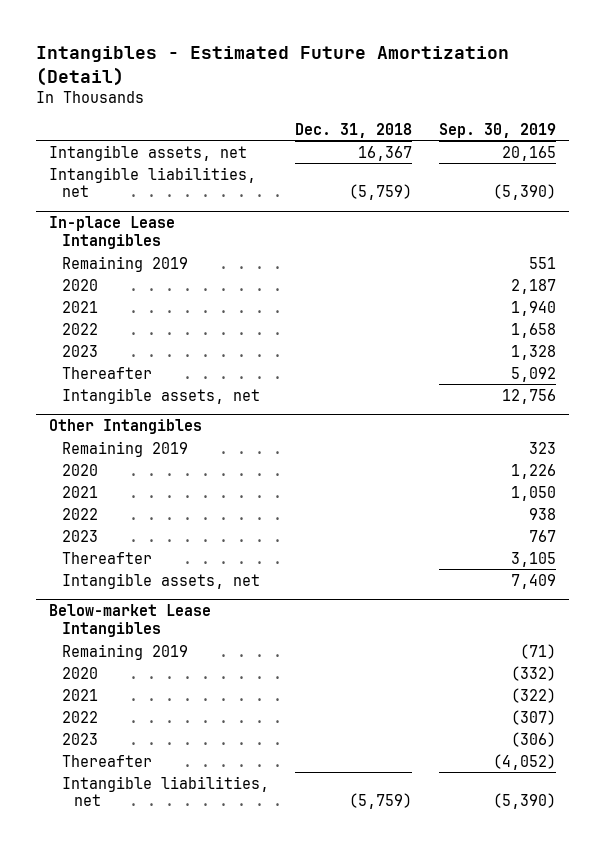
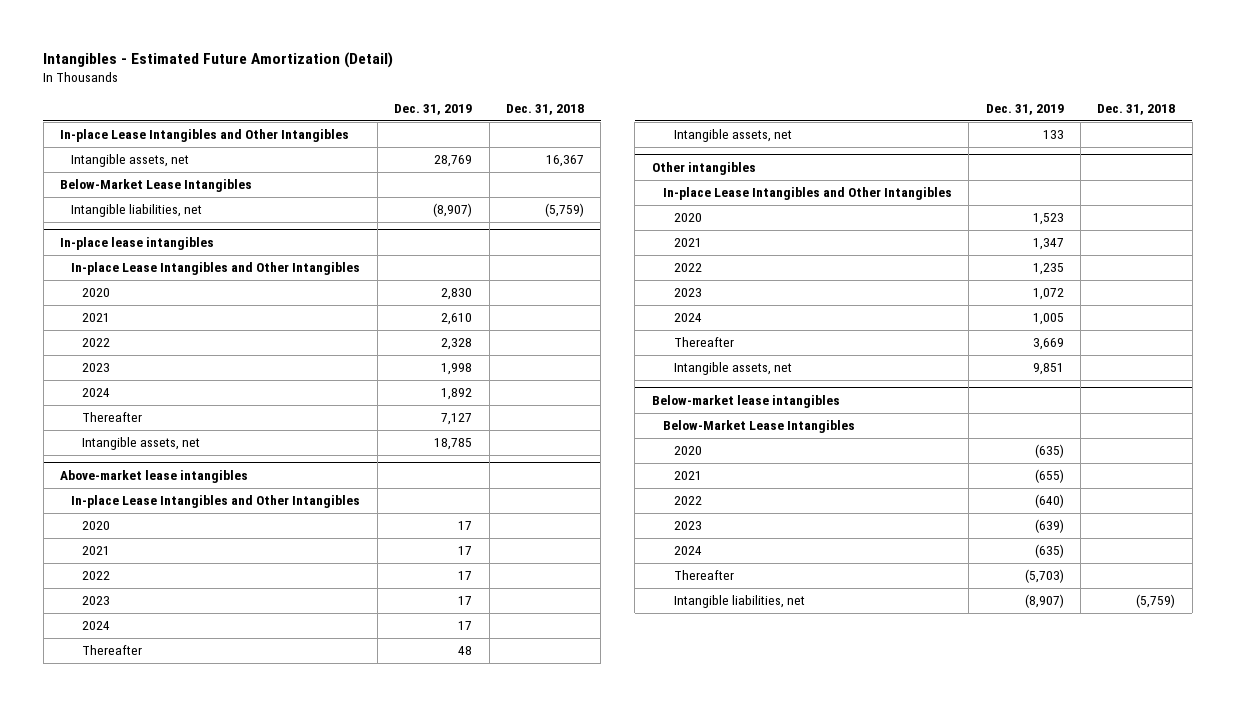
- | Dec. 31, 2018 | Sep. 30, 2019
+ | Dec. 31, 2019 | Dec. 31, 2018
+ In-place Lease Intangibles and Other Intangibles
+ Below-Market Lease Intangibles
- In-place Lease Intangibles
- Remaining 2019 | | 551
+ In-place lease intangibles
+ In-place Lease Intangibles and Other Intangibles
+ 2024 | 1,892 |
- Other Intangibles
- Remaining 2019 | | 323
+ Above-market lease intangibles
+ In-place Lease Intangibles and Other Intangibles
+ 2020 | 17 |
+ 2021 | 17 |
+ 2022 | 17 |
+ 2023 | 17 |
+ 2024 | 17 |
+ Thereafter | 48 |
+ Intangible assets, net | 133 |
+ Other intangibles
+ In-place Lease Intangibles and Other Intangibles
+ 2024 | 1,005 |
- Below-market Lease Intangibles
- Remaining 2019 | | (71)
+ Below-market lease intangibles
+ Below-Market Lease Intangibles
+ 2024 | (635) |

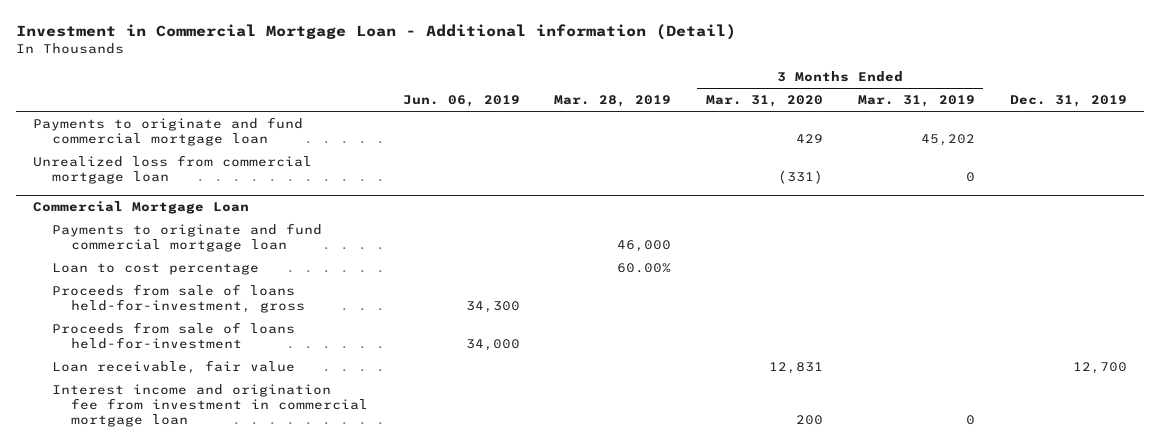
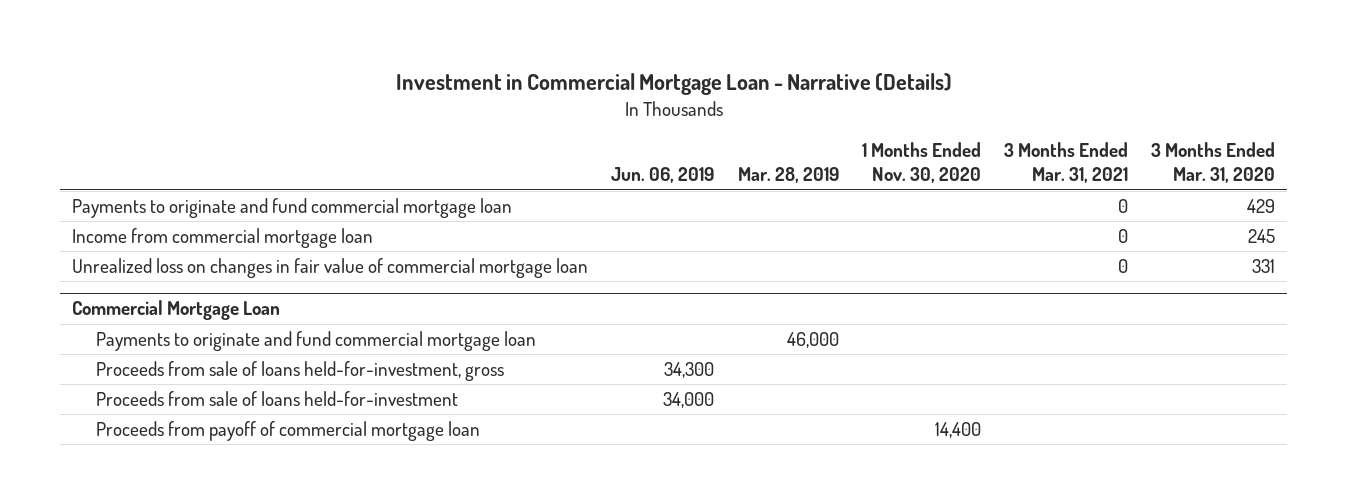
- Investment in Commercial Mortgage Loan - Additional information (Detail)
+ Investment in Commercial Mortgage Loan - Narrative (Details)
- | Jun. 06, 2019 | Mar. 28, 2019 | 3 Months Ended Mar. 31, 2020 | 3 Months Ended Mar. 31, 2019 | Dec. 31, 2019
+ | Jun. 06, 2019 | Mar. 28, 2019 | 1 Months Ended Nov. 30, 2020 | 3 Months Ended Mar. 31, 2021 | 3 Months Ended Mar. 31, 2020
- Unrealized loss from commercial mortgage loan | | | (331) | 0 |
+ Income from commercial mortgage loan | | | | 0 | 245
+ Unrealized loss on changes in fair value of commercial mortgage loan | | | | 0 | 331
@ Commercial Mortgage Loan
- Loan to cost percentage | | 60.00% | | |
- Loan receivable, fair value | | | 12,831 | | 12,700
- Interest income and origination fee from investment in commercial mortgage loan | | | 200 | 0 |
+ Proceeds from payoff of commercial mortgage loan | | | 14,400 | |

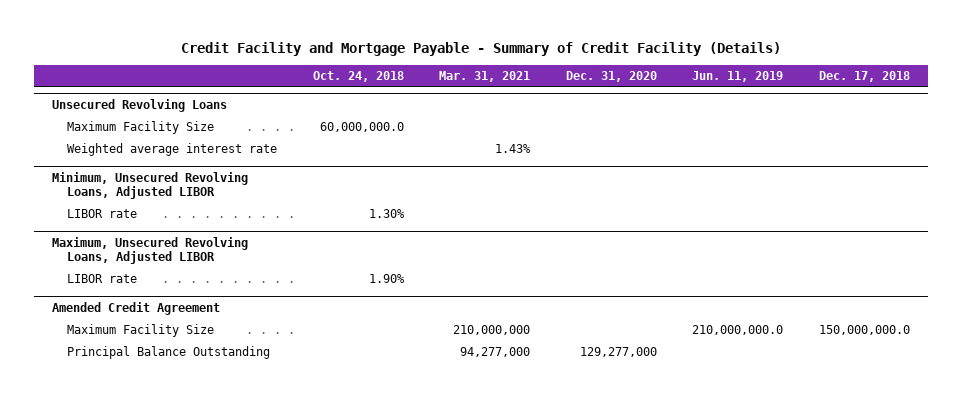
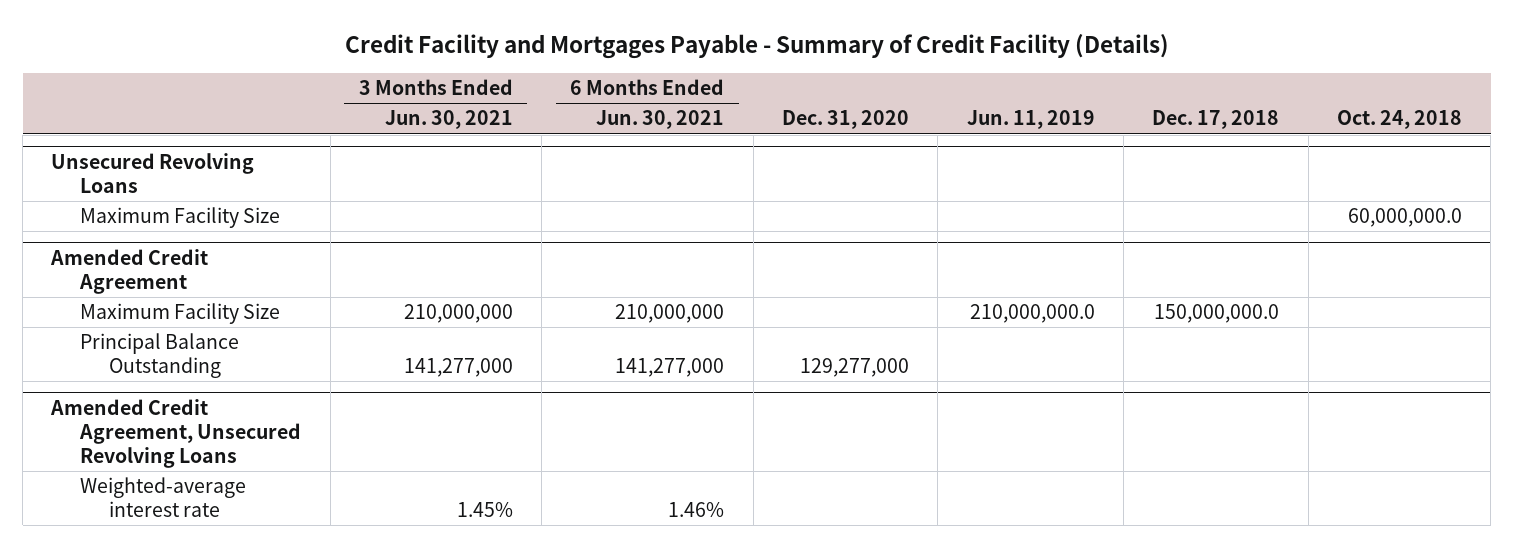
- Credit Facility and Mortgage Payable - Summary of Credit Facility (Details)
+ Credit Facility and Mortgages Payable - Summary of Credit Facility (Details)
- | Oct. 24, 2018 | Mar. 31, 2021 | Dec. 31, 2020 | Jun. 11, 2019 | Dec. 17, 2018
+ | 3 Months Ended Jun. 30, 2021 | 6 Months Ended Jun. 30, 2021 | Dec. 31, 2020 | Jun. 11, 2019 | Dec. 17, 2018 | Oct. 24, 2018
@ Unsecured Revolving Loans
- Weighted average interest rate | | 1.43% | | |
- Minimum, Unsecured Revolving Loans, Adjusted LIBOR
- LIBOR rate | 1.30% | | | |
- Maximum, Unsecured Revolving Loans, Adjusted LIBOR
- LIBOR rate | 1.90% | | | |
+ Amended Credit Agreement, Unsecured Revolving Loans
+ Weighted-average interest rate | 1.45% | 1.46% | | | |

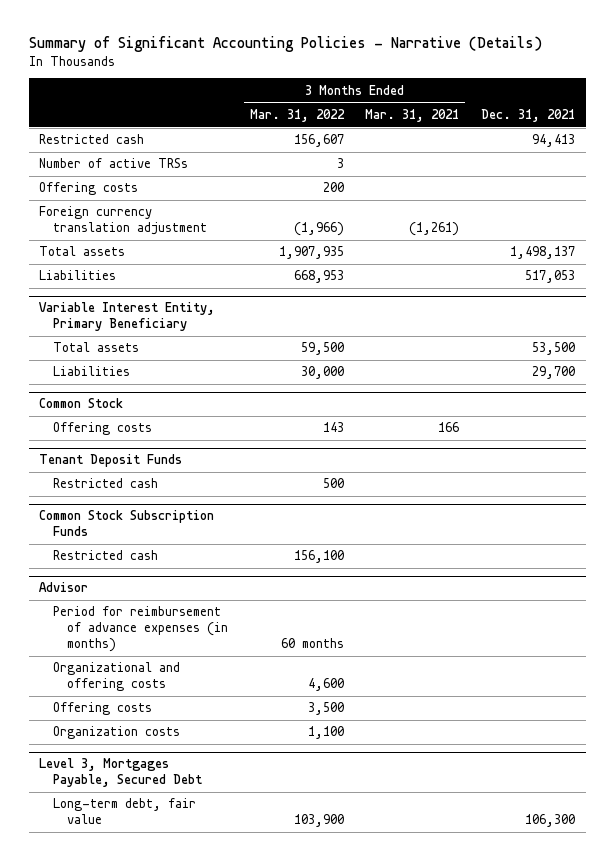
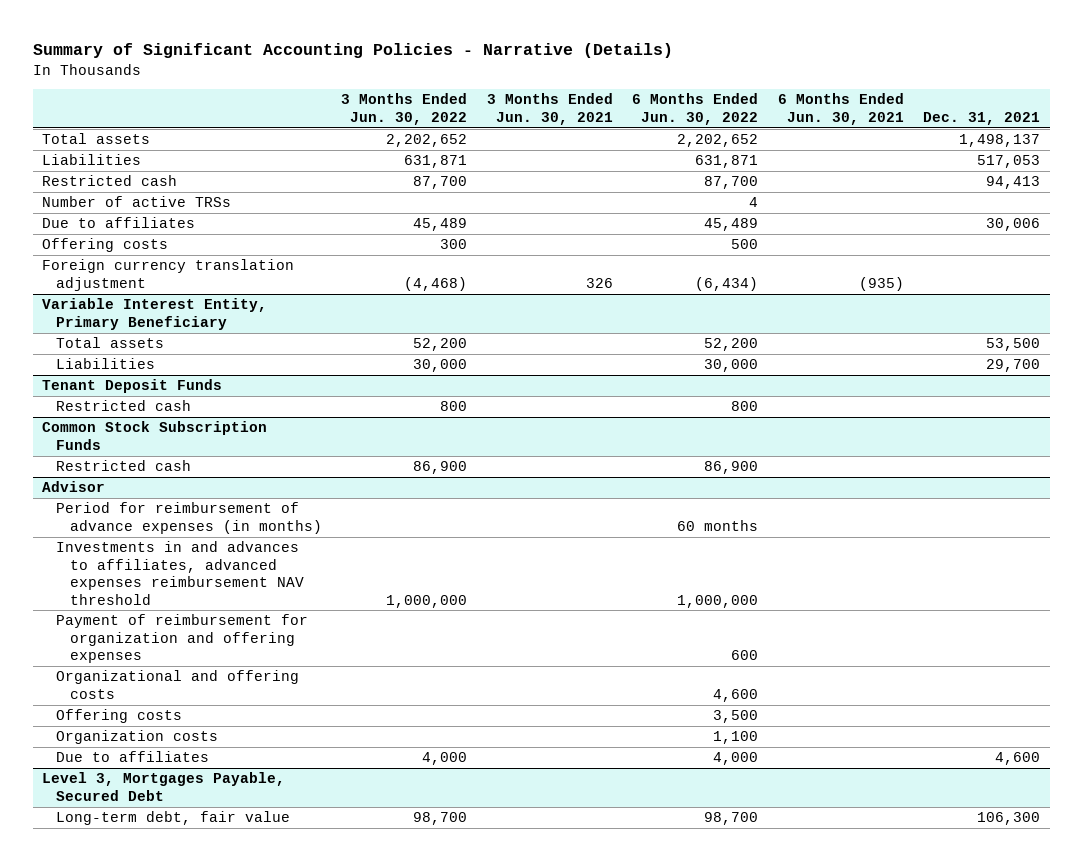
- | 3 Months Ended Mar. 31, 2022 | 3 Months Ended Mar. 31, 2021 | Dec. 31, 2021
+ | 3 Months Ended Jun. 30, 2022 | 3 Months Ended Jun. 30, 2021 | 6 Months Ended Jun. 30, 2022 | 6 Months Ended Jun. 30, 2021 | Dec. 31, 2021
moved up: Total assets | 2,202,652 | | 2,202,652 | | 1,498,137
moved up: Liabilities | 631,871 | | 631,871 | | 517,053
+ Due to affiliates | 45,489 | | 45,489 | | 30,006
- Common Stock
- Offering costs | 143 | 166 |
@ Advisor
+ Investments in and advances to affiliates, advanced expenses reimbursement NAV threshold | 1,000,000 | | 1,000,000 | |
+ Payment of reimbursement for organization and offering expenses | | | 600 | |
+ Due to affiliates | 4,000 | | 4,000 | | 4,600

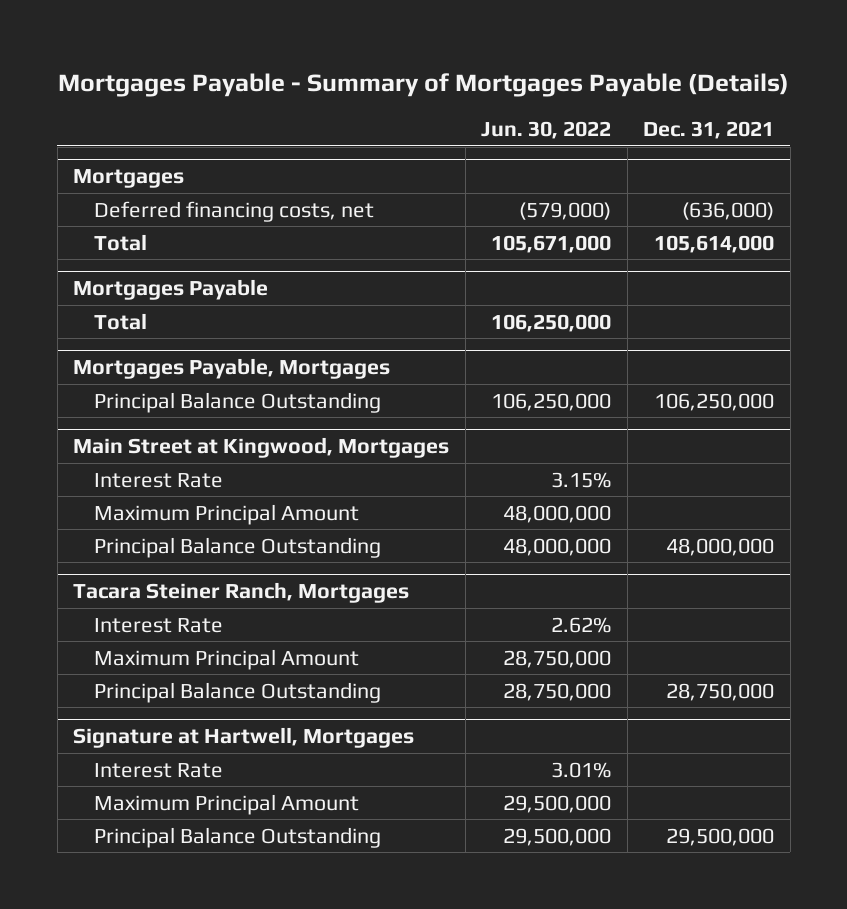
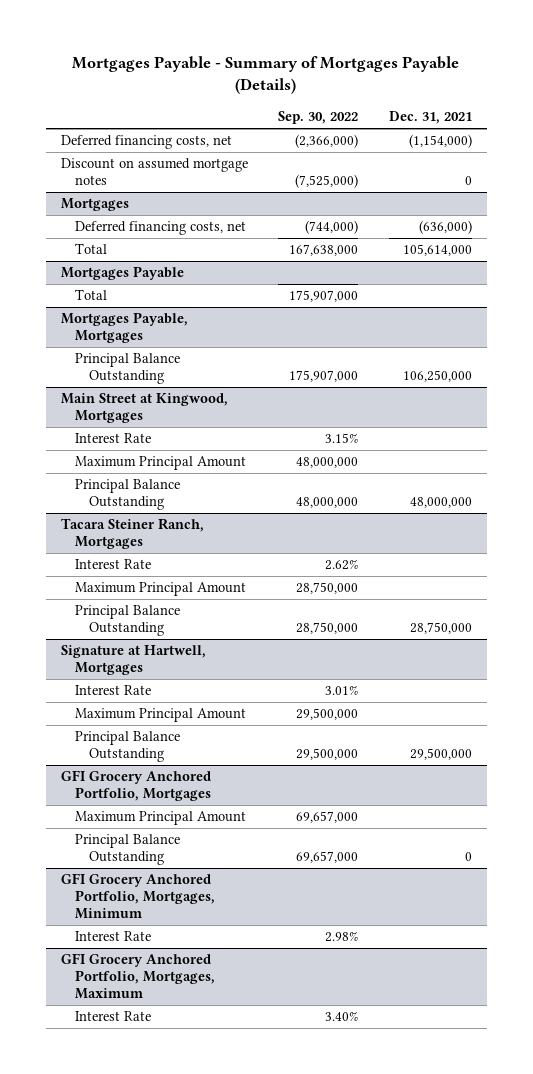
- | Jun. 30, 2022 | Dec. 31, 2021
+ | Sep. 30, 2022 | Dec. 31, 2021
+ Deferred financing costs, net | (2,366,000) | (1,154,000)
+ Discount on assumed mortgage notes | (7,525,000) | 0
+ GFI Grocery Anchored Portfolio, Mortgages
+ Maximum Principal Amount | 69,657,000 |
+ Principal Balance Outstanding | 69,657,000 | 0
+ GFI Grocery Anchored Portfolio, Mortgages, Minimum
+ Interest Rate | 2.98% |
+ GFI Grocery Anchored Portfolio, Mortgages, Maximum
+ Interest Rate | 3.40% |

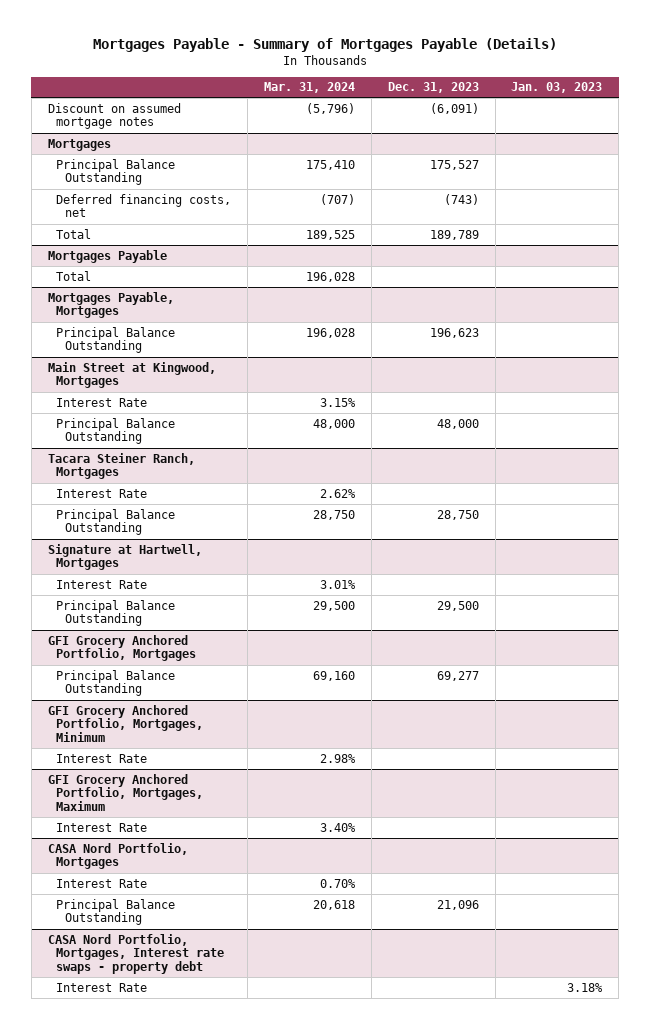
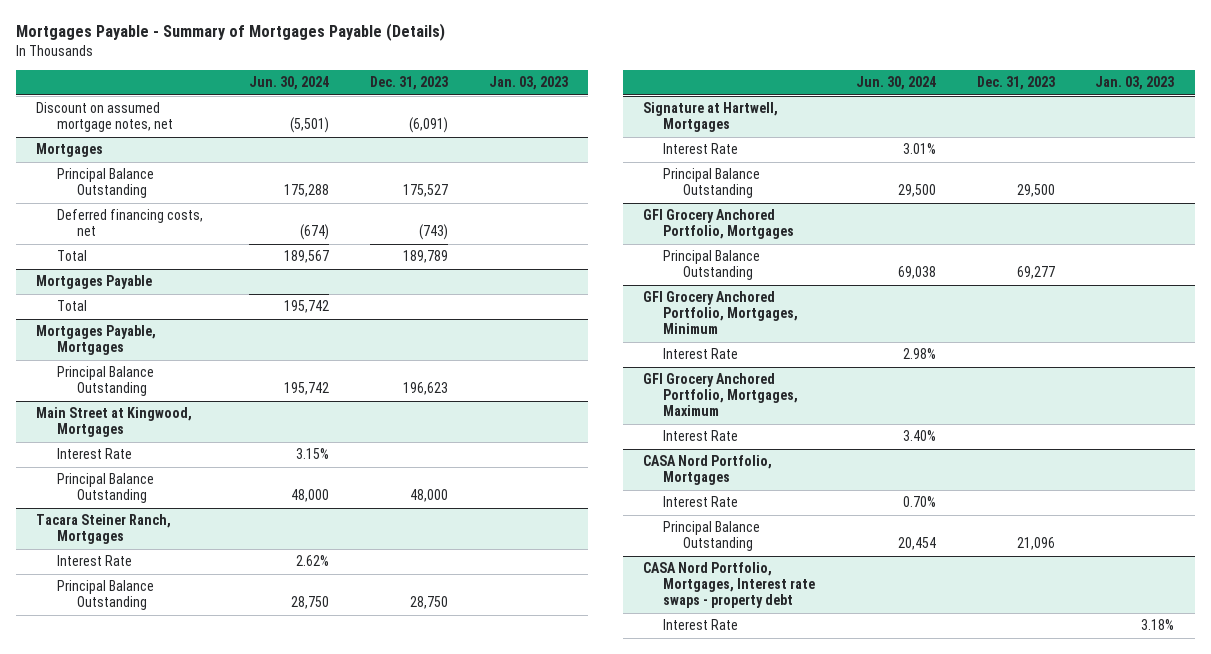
- | Mar. 31, 2024 | Dec. 31, 2023 | Jan. 03, 2023
+ | Jun. 30, 2024 | Dec. 31, 2023 | Jan. 03, 2023
- Discount on assumed mortgage notes | (5,796) | (6,091) |
+ Discount on assumed mortgage notes, net | (5,501) | (6,091) |

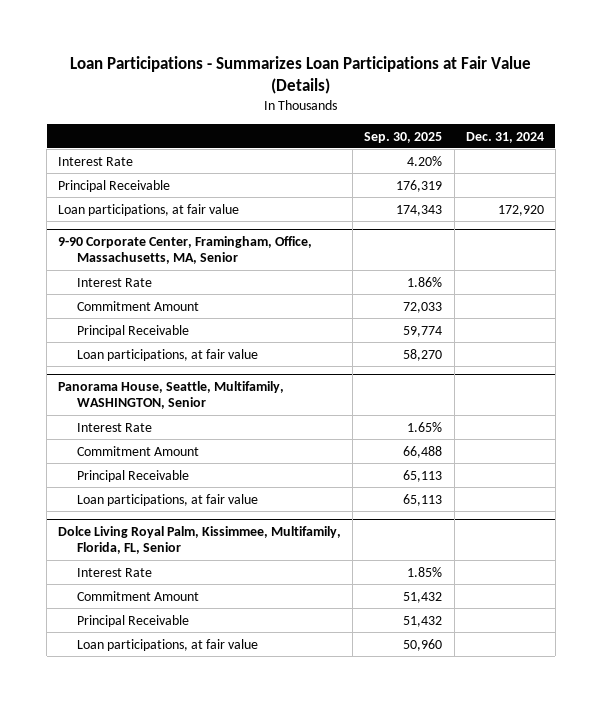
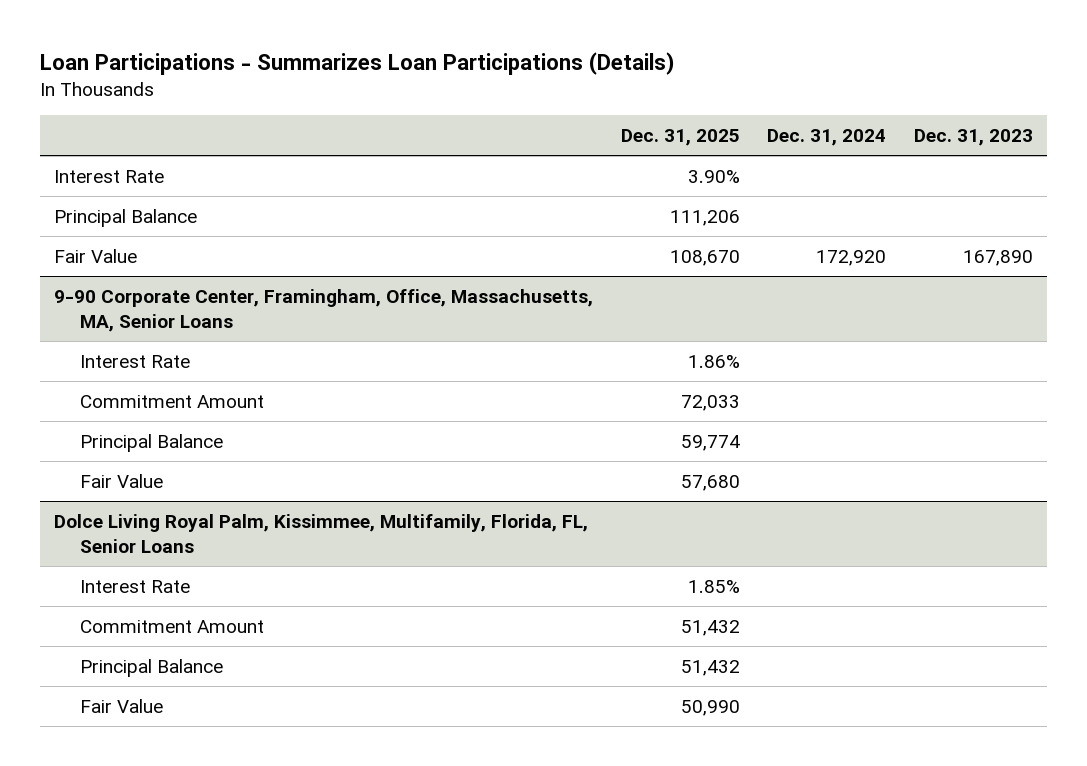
- Loan Participations - Summarizes Loan Participations at Fair Value (Details)
+ Loan Participations - Summarizes Loan Participations (Details)
- | Sep. 30, 2025 | Dec. 31, 2024
+ | Dec. 31, 2025 | Dec. 31, 2024 | Dec. 31, 2023
- Principal Receivable | 176,319 |
- Loan participations, at fair value | 174,343 | 172,920
- 9-90 Corporate Center, Framingham, Office, Massachusetts, MA, Senior
+ Principal Balance | 111,206 | |
+ Fair Value | 108,670 | 172,920 | 167,890
+ 9-90 Corporate Center, Framingham, Office, Massachusetts, MA, Senior Loans
- Principal Receivable | 59,774 |
- Loan participations, at fair value | 58,270 |
- Panorama House, Seattle, Multifamily, WASHINGTON, Senior
- Interest Rate | 1.65% |
- Commitment Amount | 66,488 |
- Principal Receivable | 65,113 |
- Loan participations, at fair value | 65,113 |
- Dolce Living Royal Palm, Kissimmee, Multifamily, Florida, FL, Senior
+ Principal Balance | 59,774 | |
+ Fair Value | 57,680 | |
+ Dolce Living Royal Palm, Kissimmee, Multifamily, Florida, FL, Senior Loans
- Principal Receivable | 51,432 |
- Loan participations, at fair value | 50,960 |
+ Principal Balance | 51,432 | |
+ Fair Value | 50,990 | |

